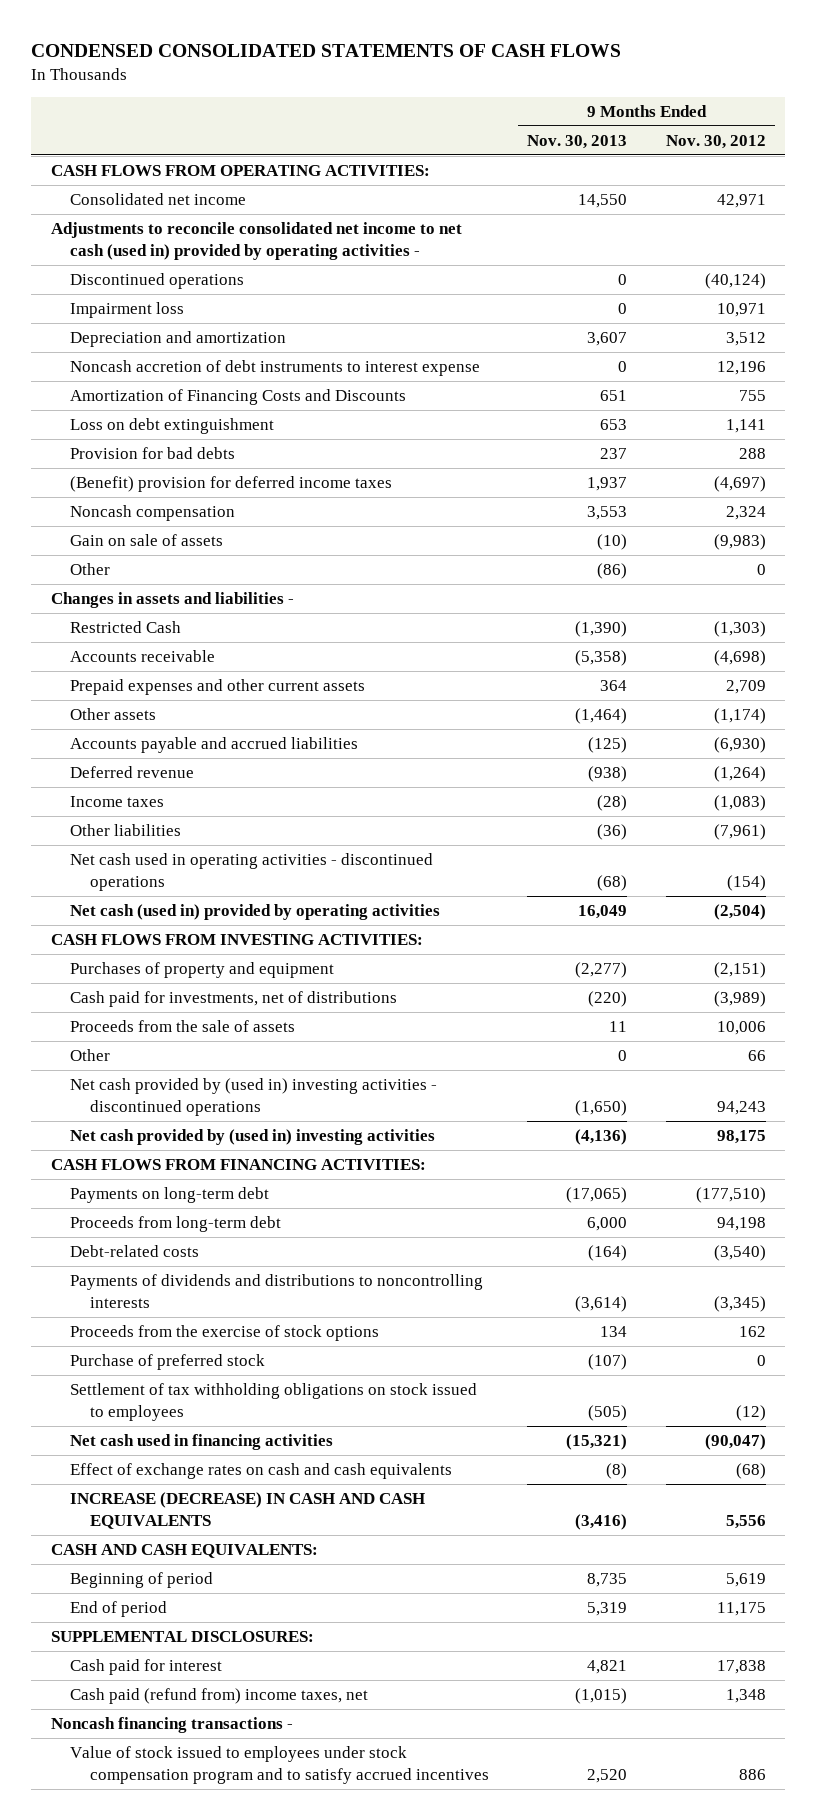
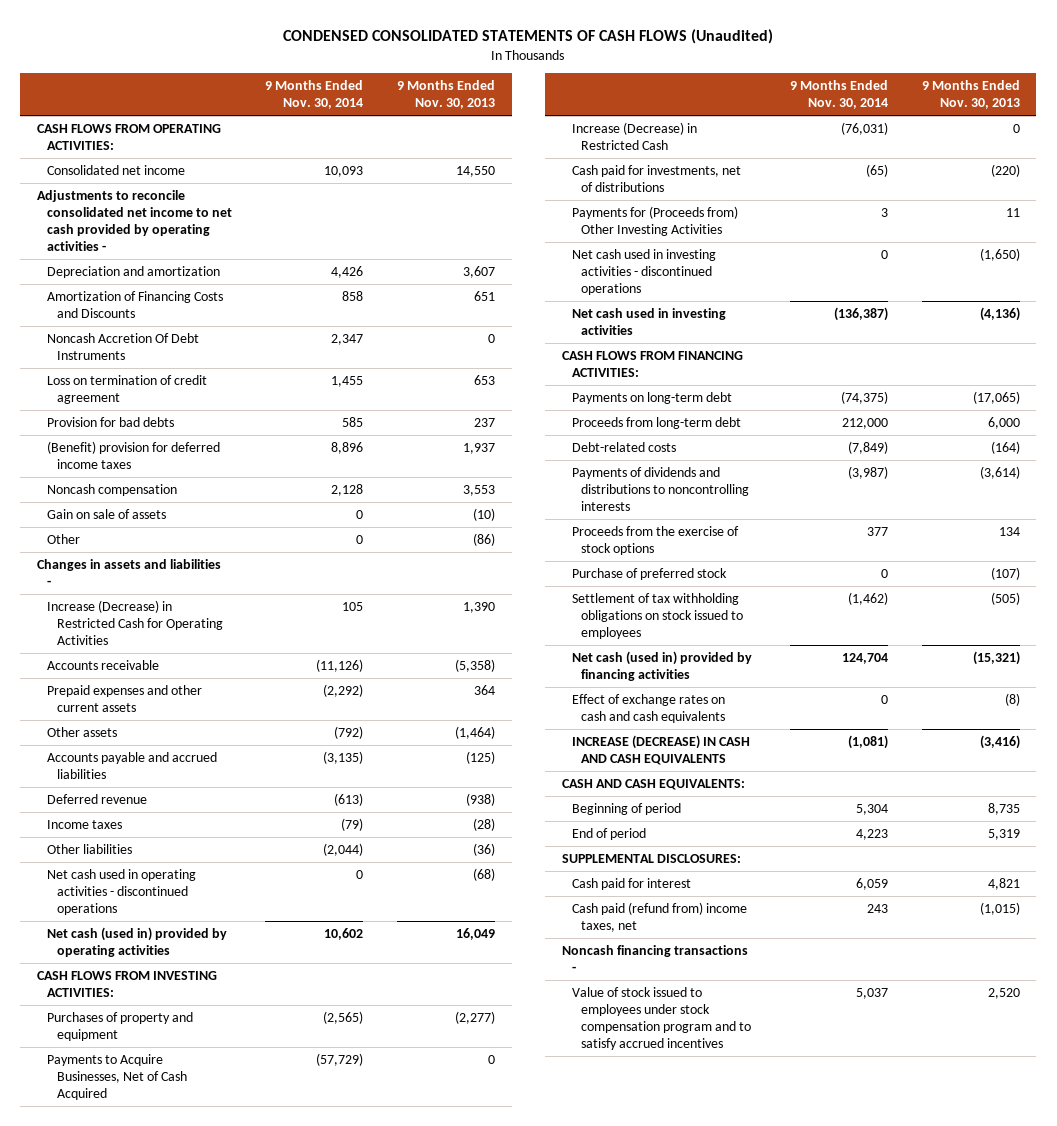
- CONDENSED CONSOLIDATED STATEMENTS OF CASH FLOWS
+ CONDENSED CONSOLIDATED STATEMENTS OF CASH FLOWS (Unaudited)
- | 9 Months Ended Nov. 30, 2013 | 9 Months Ended Nov. 30, 2012
+ | 9 Months Ended Nov. 30, 2014 | 9 Months Ended Nov. 30, 2013
- Adjustments to reconcile consolidated net income to net cash (used in) provided by operating activities -
- Discontinued operations | 0 | (40,124)
- Impairment loss | 0 | 10,971
+ Adjustments to reconcile consolidated net income to net cash provided by operating activities -
- Noncash accretion of debt instruments to interest expense | 0 | 12,196
- Loss on debt extinguishment | 653 | 1,141
+ Noncash Accretion Of Debt Instruments | 2,347 | 0
+ Loss on termination of credit agreement | 1,455 | 653
- Restricted Cash | (1,390) | (1,303)
+ Increase (Decrease) in Restricted Cash for Operating Activities | 105 | 1,390
+ Payments to Acquire Businesses, Net of Cash Acquired | (57,729) | 0
+ Increase (Decrease) in Restricted Cash | (76,031) | 0
- Proceeds from the sale of assets | 11 | 10,006
- Other | 0 | 66
- Net cash provided by (used in) investing activities - discontinued operations | (1,650) | 94,243
- Net cash provided by (used in) investing activities | (4,136) | 98,175
+ Payments for (Proceeds from) Other Investing Activities | 3 | 11
+ Net cash used in investing activities - discontinued operations | 0 | (1,650)
+ Net cash used in investing activities | (136,387) | (4,136)
- Net cash used in financing activities | (15,321) | (90,047)
+ Net cash (used in) provided by financing activities | 124,704 | (15,321)

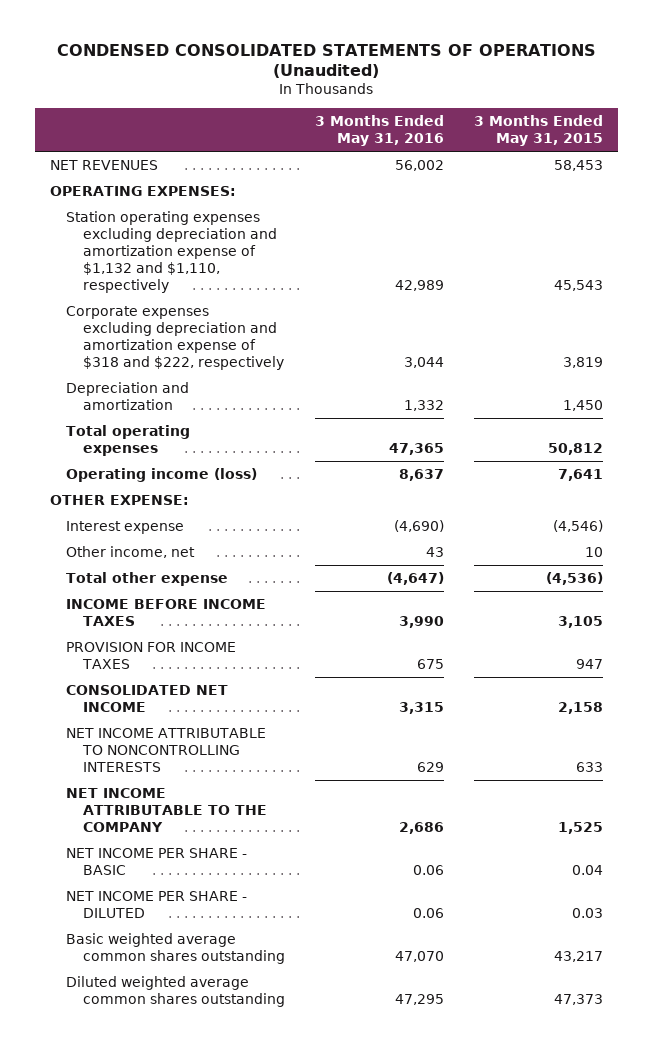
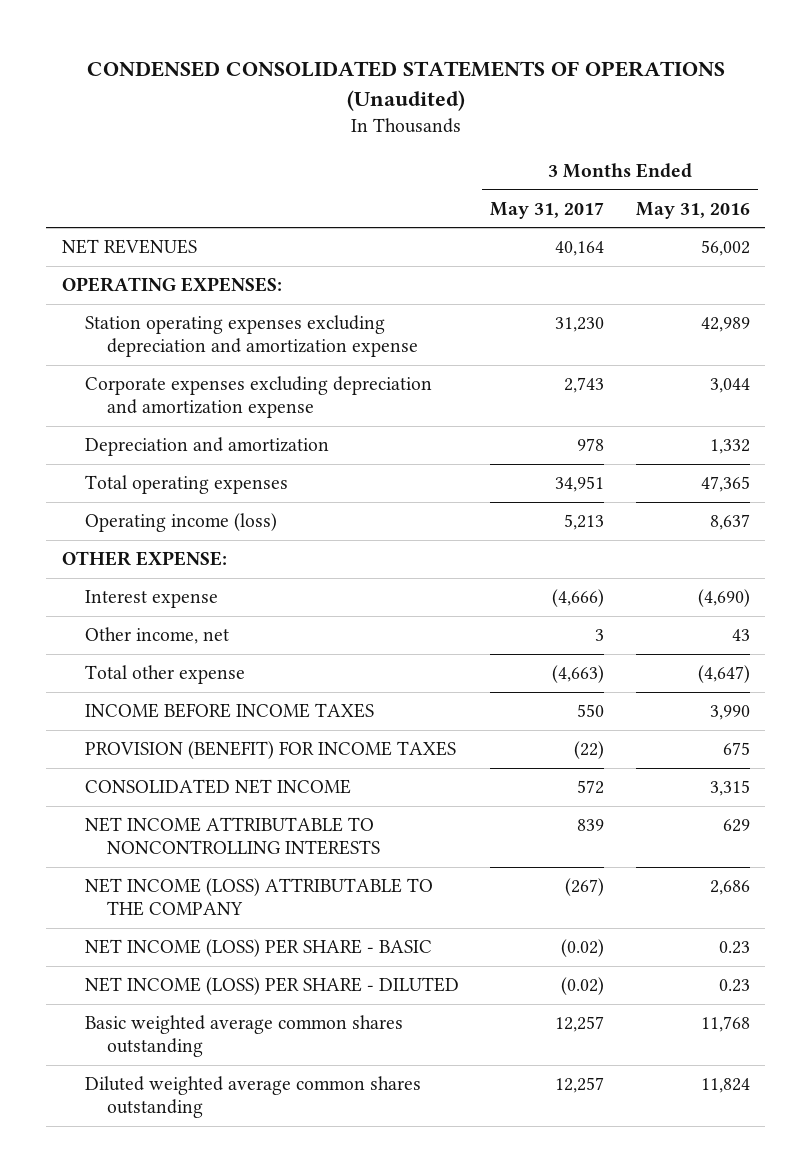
- | 3 Months Ended May 31, 2016 | 3 Months Ended May 31, 2015
+ | 3 Months Ended May 31, 2017 | 3 Months Ended May 31, 2016
- Station operating expenses excluding depreciation and amortization expense of $1,132 and $1,110, respectively | 42,989 | 45,543
- Corporate expenses excluding depreciation and amortization expense of $318 and $222, respectively | 3,044 | 3,819
+ Station operating expenses excluding depreciation and amortization expense | 31,230 | 42,989
+ Corporate expenses excluding depreciation and amortization expense | 2,743 | 3,044
- PROVISION FOR INCOME TAXES | 675 | 947
+ PROVISION (BENEFIT) FOR INCOME TAXES | (22) | 675
- NET INCOME ATTRIBUTABLE TO THE COMPANY | 2,686 | 1,525
- NET INCOME PER SHARE - BASIC | 0.06 | 0.04
- NET INCOME PER SHARE - DILUTED | 0.06 | 0.03
- Basic weighted average common shares outstanding | 47,070 | 43,217
- Diluted weighted average common shares outstanding | 47,295 | 47,373
+ NET INCOME (LOSS) ATTRIBUTABLE TO THE COMPANY | (267) | 2,686
+ NET INCOME (LOSS) PER SHARE - BASIC | (0.02) | 0.23
+ NET INCOME (LOSS) PER SHARE - DILUTED | (0.02) | 0.23
+ Basic weighted average common shares outstanding | 12,257 | 11,768
+ Diluted weighted average common shares outstanding | 12,257 | 11,824

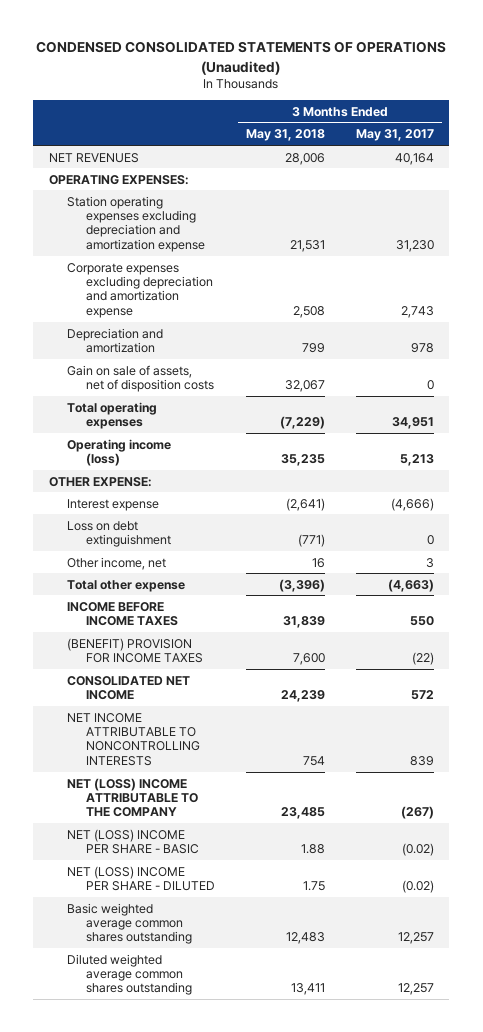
- | 3 Months Ended May 31, 2017 | 3 Months Ended May 31, 2016
+ | 3 Months Ended May 31, 2018 | 3 Months Ended May 31, 2017
+ Gain on sale of assets, net of disposition costs | 32,067 | 0
+ Loss on debt extinguishment | (771) | 0
- PROVISION (BENEFIT) FOR INCOME TAXES | (22) | 675
+ (BENEFIT) PROVISION FOR INCOME TAXES | 7,600 | (22)
- NET INCOME (LOSS) ATTRIBUTABLE TO THE COMPANY | (267) | 2,686
- NET INCOME (LOSS) PER SHARE - BASIC | (0.02) | 0.23
- NET INCOME (LOSS) PER SHARE - DILUTED | (0.02) | 0.23
+ NET (LOSS) INCOME ATTRIBUTABLE TO THE COMPANY | 23,485 | (267)
+ NET (LOSS) INCOME PER SHARE - BASIC | 1.88 | (0.02)
+ NET (LOSS) INCOME PER SHARE - DILUTED | 1.75 | (0.02)

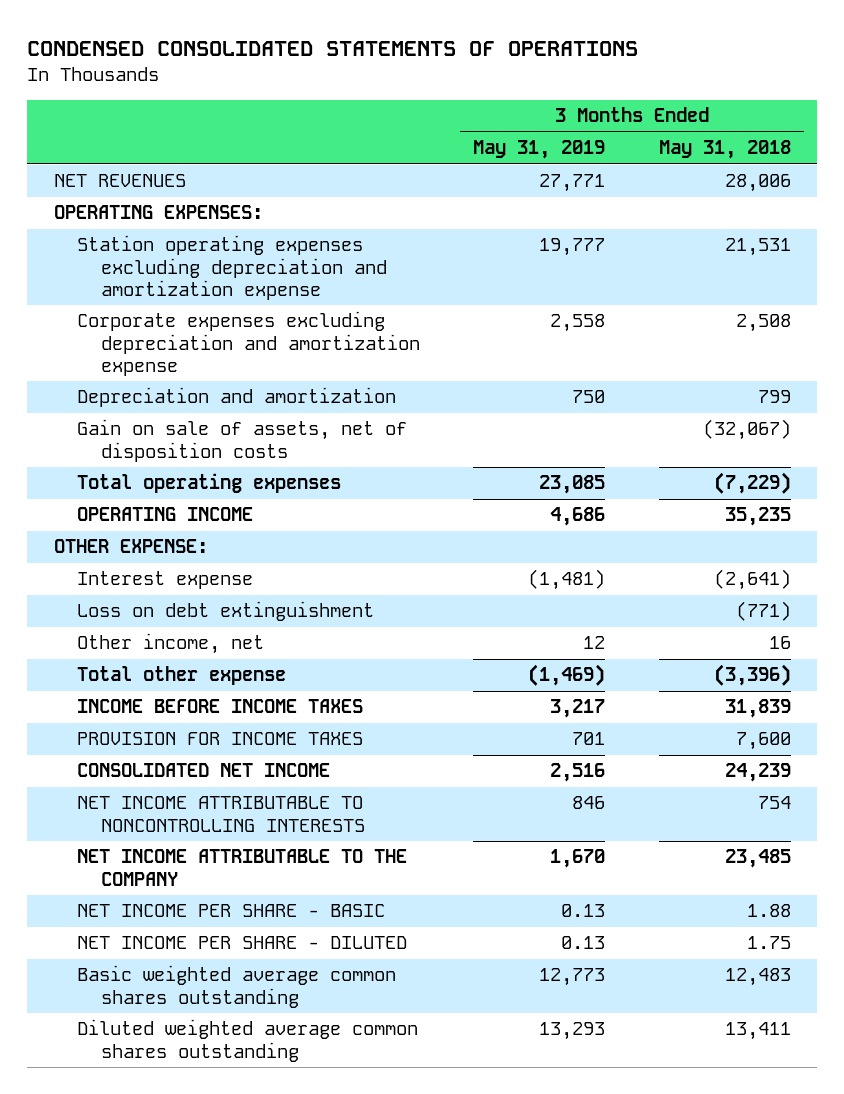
- CONDENSED CONSOLIDATED STATEMENTS OF OPERATIONS (Unaudited)
+ CONDENSED CONSOLIDATED STATEMENTS OF OPERATIONS
- | 3 Months Ended May 31, 2018 | 3 Months Ended May 31, 2017
+ | 3 Months Ended May 31, 2019 | 3 Months Ended May 31, 2018
- Gain on sale of assets, net of disposition costs | 32,067 | 0
+ Gain on sale of assets, net of disposition costs | | (32,067)
- Operating income (loss) | 35,235 | 5,213
+ OPERATING INCOME | 4,686 | 35,235
- (BENEFIT) PROVISION FOR INCOME TAXES | 7,600 | (22)
+ PROVISION FOR INCOME TAXES | 701 | 7,600
- NET (LOSS) INCOME ATTRIBUTABLE TO THE COMPANY | 23,485 | (267)
- NET (LOSS) INCOME PER SHARE - BASIC | 1.88 | (0.02)
- NET (LOSS) INCOME PER SHARE - DILUTED | 1.75 | (0.02)
+ NET INCOME ATTRIBUTABLE TO THE COMPANY | 1,670 | 23,485
+ NET INCOME PER SHARE - BASIC | 0.13 | 1.88
+ NET INCOME PER SHARE - DILUTED | 0.13 | 1.75

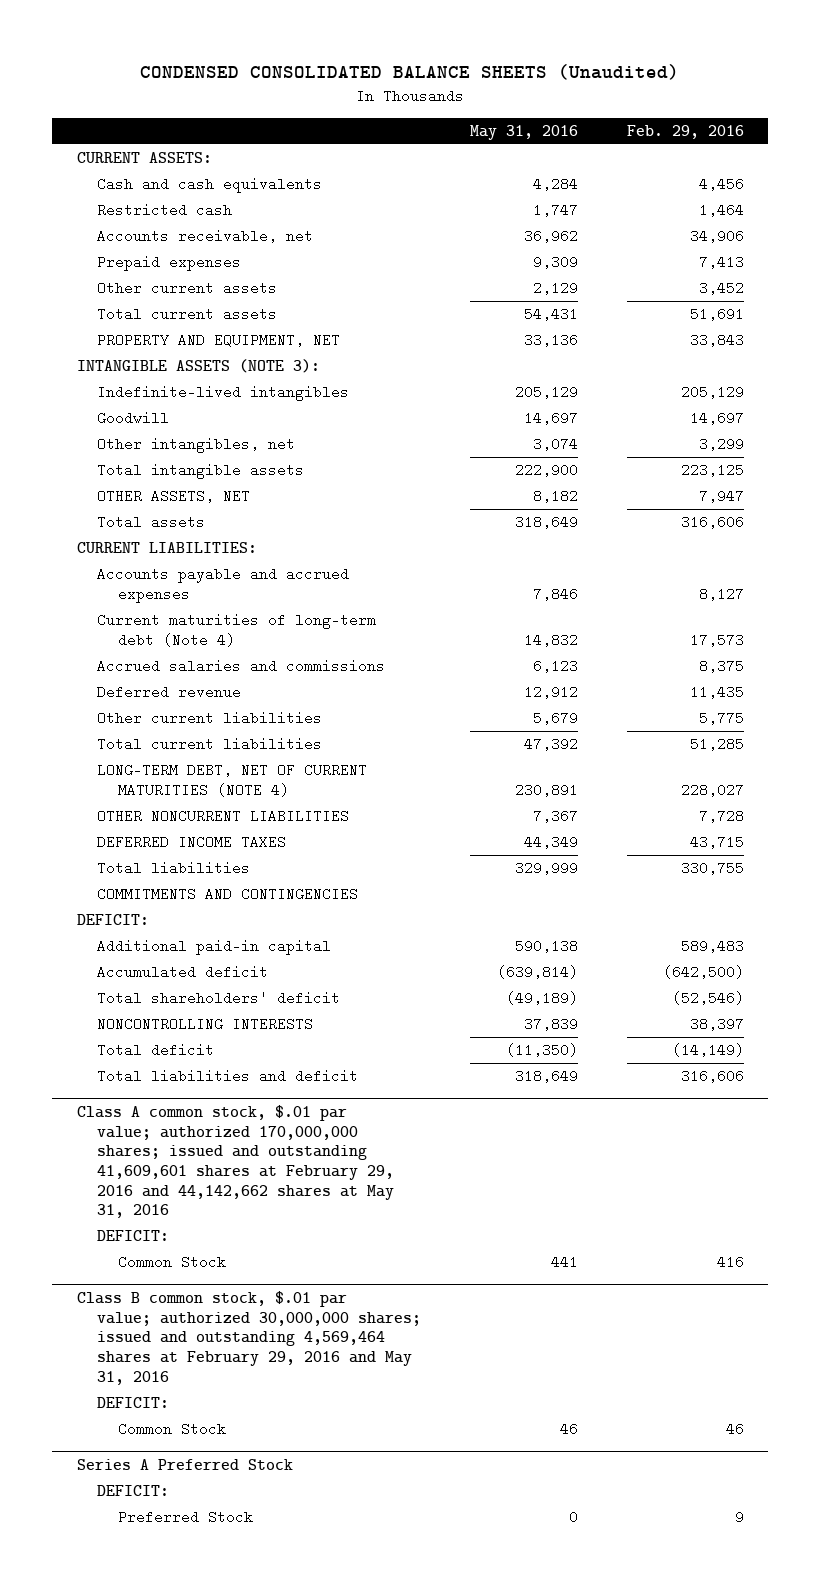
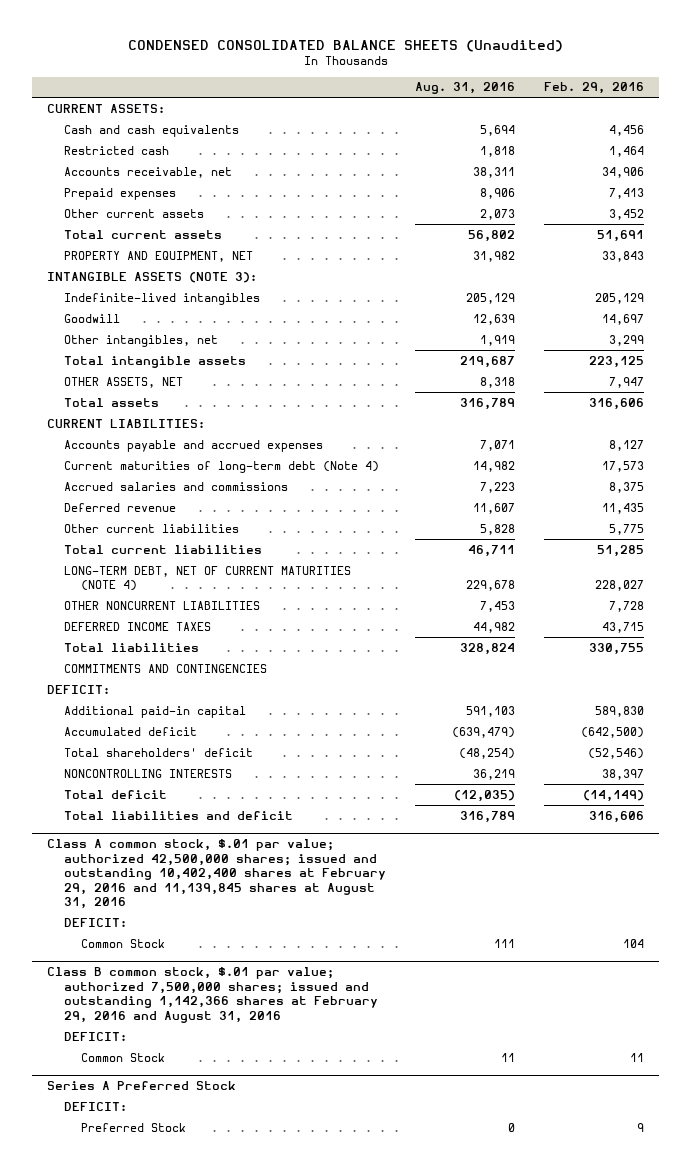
- | May 31, 2016 | Feb. 29, 2016
+ | Aug. 31, 2016 | Feb. 29, 2016
- Additional paid-in capital | 590,138 | 589,483
+ Additional paid-in capital | 591,103 | 589,830
- Class A common stock, $.01 par value; authorized 170,000,000 shares; issued and outstanding 41,609,601 shares at February 29, 2016 and 44,142,662 shares at May 31, 2016
+ Class A common stock, $.01 par value; authorized 42,500,000 shares; issued and outstanding 10,402,400 shares at February 29, 2016 and 11,139,845 shares at August 31, 2016
- Common Stock | 441 | 416
- Class B common stock, $.01 par value; authorized 30,000,000 shares; issued and outstanding 4,569,464 shares at February 29, 2016 and May 31, 2016
+ Common Stock | 111 | 104
+ Class B common stock, $.01 par value; authorized 7,500,000 shares; issued and outstanding 1,142,366 shares at February 29, 2016 and August 31, 2016
- Common Stock | 46 | 46
+ Common Stock | 11 | 11

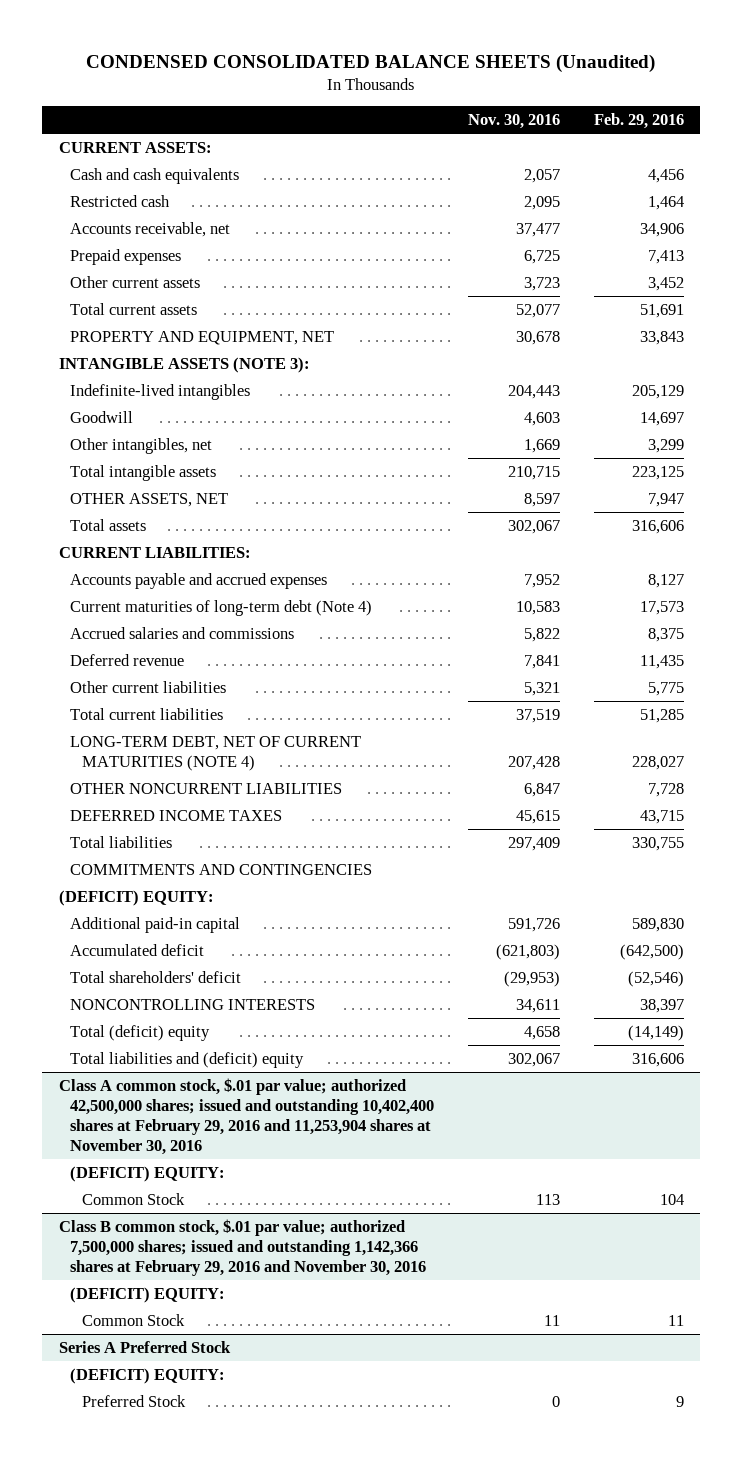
- | Aug. 31, 2016 | Feb. 29, 2016
+ | Nov. 30, 2016 | Feb. 29, 2016
- DEFICIT:
+ (DEFICIT) EQUITY:
- Total deficit | (12,035) | (14,149)
- Total liabilities and deficit | 316,789 | 316,606
- Class A common stock, $.01 par value; authorized 42,500,000 shares; issued and outstanding 10,402,400 shares at February 29, 2016 and 11,139,845 shares at August 31, 2016
- DEFICIT:
+ Total (deficit) equity | 4,658 | (14,149)
+ Total liabilities and (deficit) equity | 302,067 | 316,606
+ Class A common stock, $.01 par value; authorized 42,500,000 shares; issued and outstanding 10,402,400 shares at February 29, 2016 and 11,253,904 shares at November 30, 2016
+ (DEFICIT) EQUITY:
- Class B common stock, $.01 par value; authorized 7,500,000 shares; issued and outstanding 1,142,366 shares at February 29, 2016 and August 31, 2016
- DEFICIT:
+ Class B common stock, $.01 par value; authorized 7,500,000 shares; issued and outstanding 1,142,366 shares at February 29, 2016 and November 30, 2016
+ (DEFICIT) EQUITY:
@ Series A Preferred Stock
- DEFICIT:
+ (DEFICIT) EQUITY:

